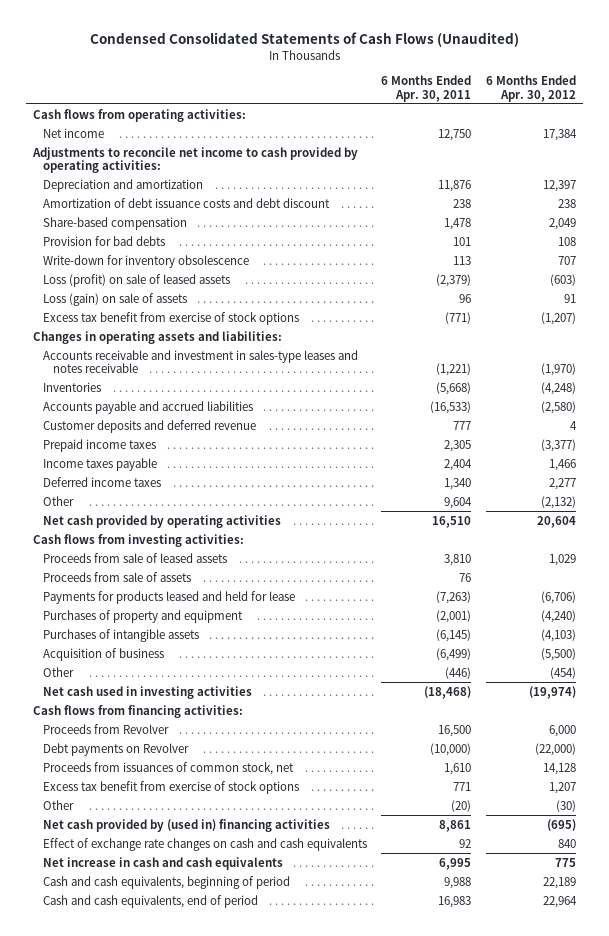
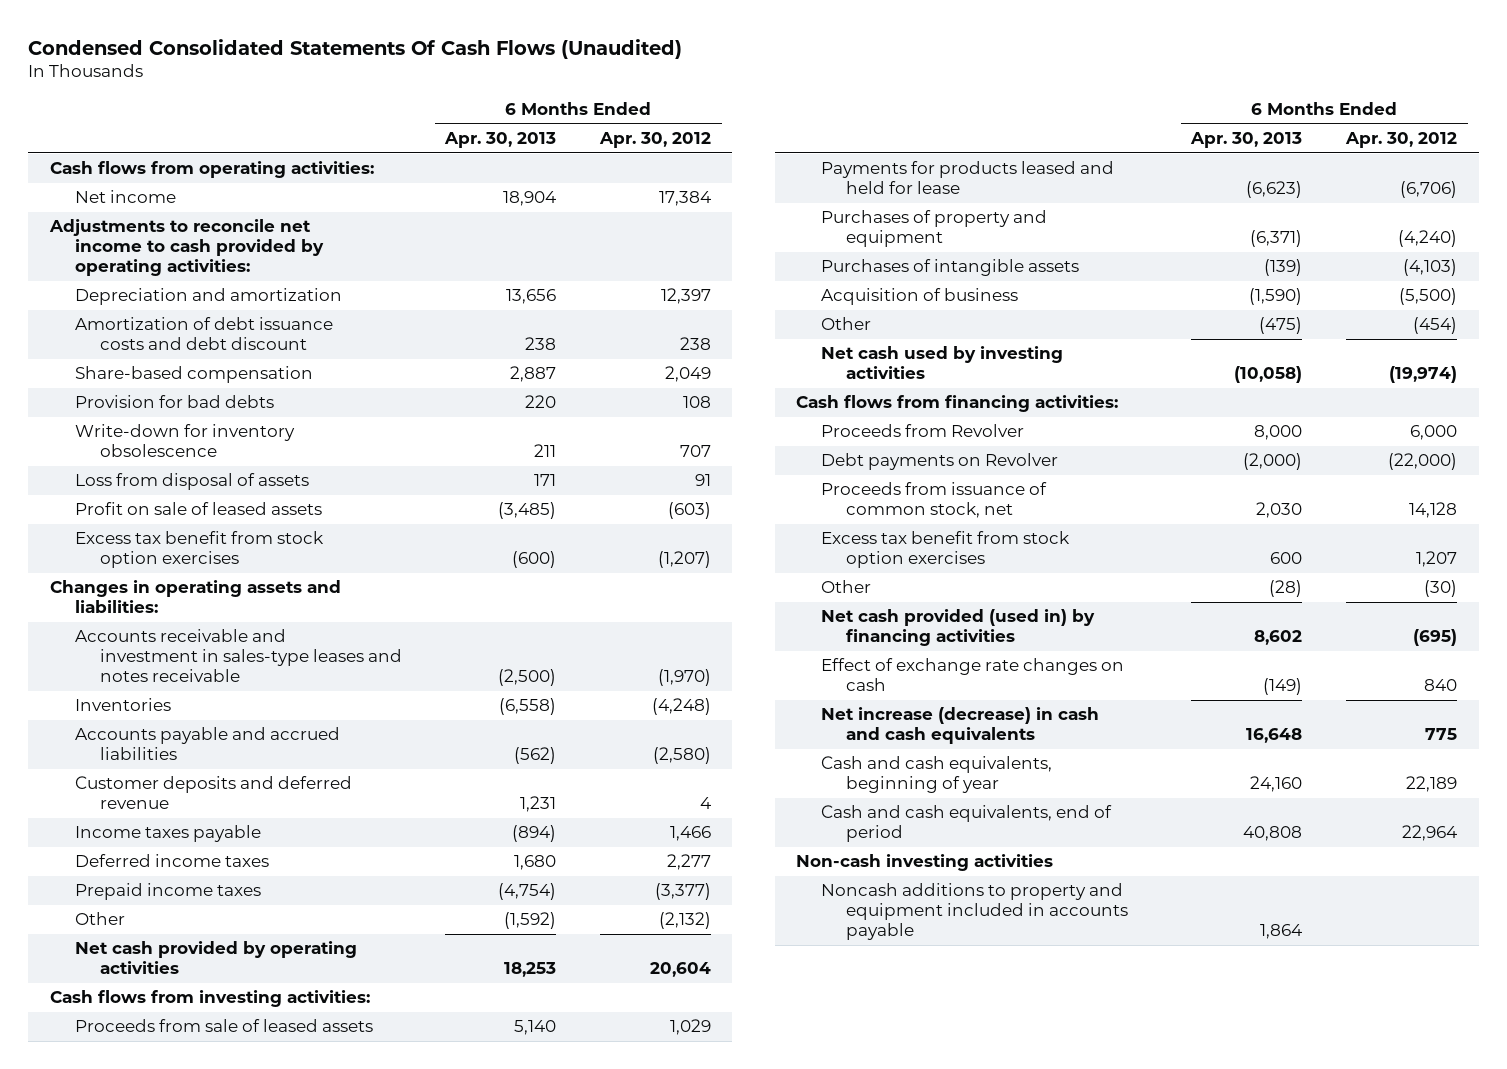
- Condensed Consolidated Statements of Cash Flows (Unaudited)
+ Condensed Consolidated Statements Of Cash Flows (Unaudited)
- | 6 Months Ended Apr. 30, 2011 | 6 Months Ended Apr. 30, 2012
+ | 6 Months Ended Apr. 30, 2013 | 6 Months Ended Apr. 30, 2012
- Loss (profit) on sale of leased assets | (2,379) | (603)
- Loss (gain) on sale of assets | 96 | 91
- Excess tax benefit from exercise of stock options | (771) | (1,207)
+ Loss from disposal of assets | 171 | 91
+ Profit on sale of leased assets | (3,485) | (603)
+ Excess tax benefit from stock option exercises | (600) | (1,207)
moved down: Prepaid income taxes | (4,754) | (3,377)
- Proceeds from sale of assets | 76 |
- Net cash used in investing activities | (18,468) | (19,974)
+ Net cash used by investing activities | (10,058) | (19,974)
- Proceeds from issuances of common stock, net | 1,610 | 14,128
- Excess tax benefit from exercise of stock options | 771 | 1,207
+ Proceeds from issuance of common stock, net | 2,030 | 14,128
+ Excess tax benefit from stock option exercises | 600 | 1,207
- Net cash provided by (used in) financing activities | 8,861 | (695)
- Effect of exchange rate changes on cash and cash equivalents | 92 | 840
- Net increase in cash and cash equivalents | 6,995 | 775
- Cash and cash equivalents, beginning of period | 9,988 | 22,189
+ Net cash provided (used in) by financing activities | 8,602 | (695)
+ Effect of exchange rate changes on cash | (149) | 840
+ Net increase (decrease) in cash and cash equivalents | 16,648 | 775
+ Cash and cash equivalents, beginning of year | 24,160 | 22,189
+ Non-cash investing activities
+ Noncash additions to property and equipment included in accounts payable | 1,864 |

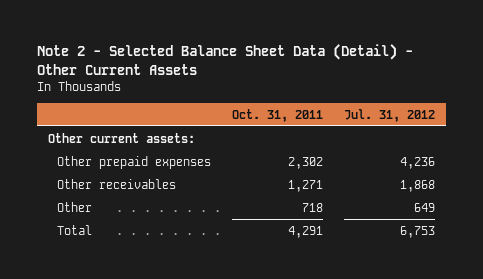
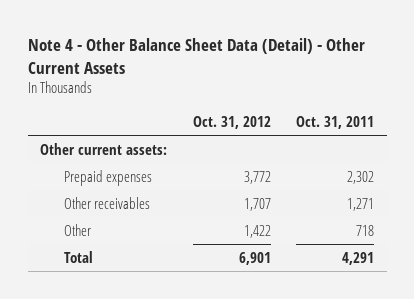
- Note 2 - Selected Balance Sheet Data (Detail) - Other Current Assets
+ Note 4 - Other Balance Sheet Data (Detail) - Other Current Assets
- | Oct. 31, 2011 | Jul. 31, 2012
+ | Oct. 31, 2012 | Oct. 31, 2011
- Other prepaid expenses | 2,302 | 4,236
+ Prepaid expenses | 3,772 | 2,302

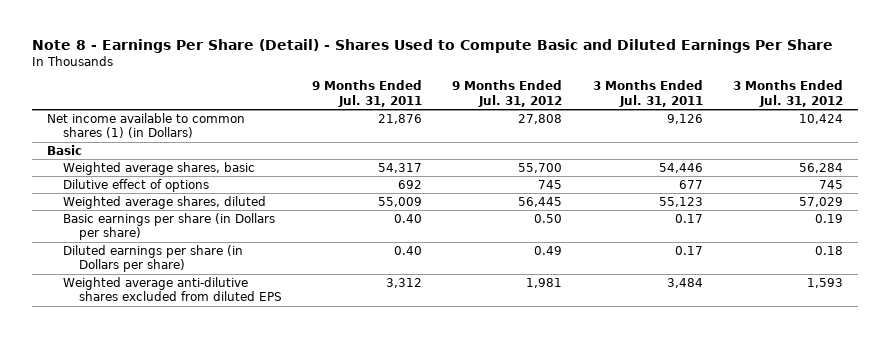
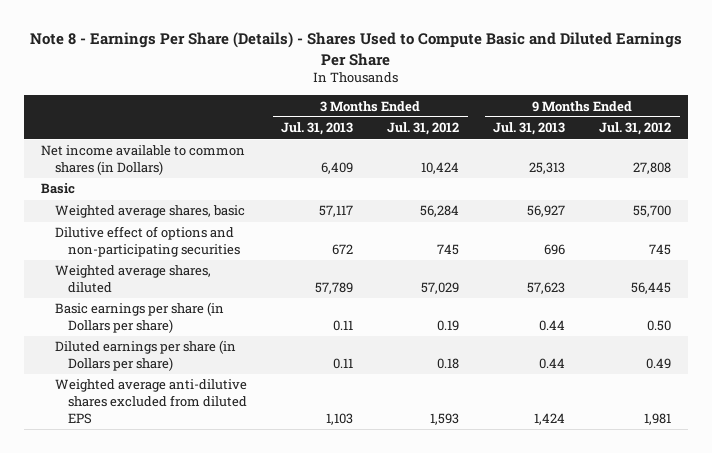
- Note 8 - Earnings Per Share (Detail) - Shares Used to Compute Basic and Diluted Earnings Per Share
+ Note 8 - Earnings Per Share (Details) - Shares Used to Compute Basic and Diluted Earnings Per Share
- | 9 Months Ended Jul. 31, 2011 | 9 Months Ended Jul. 31, 2012 | 3 Months Ended Jul. 31, 2011 | 3 Months Ended Jul. 31, 2012
+ | 3 Months Ended Jul. 31, 2013 | 3 Months Ended Jul. 31, 2012 | 9 Months Ended Jul. 31, 2013 | 9 Months Ended Jul. 31, 2012
- Net income available to common shares (1) (in Dollars) | 21,876 | 27,808 | 9,126 | 10,424
+ Net income available to common shares (in Dollars) | 6,409 | 10,424 | 25,313 | 27,808
- Dilutive effect of options | 692 | 745 | 677 | 745
+ Dilutive effect of options and non-participating securities | 672 | 745 | 696 | 745

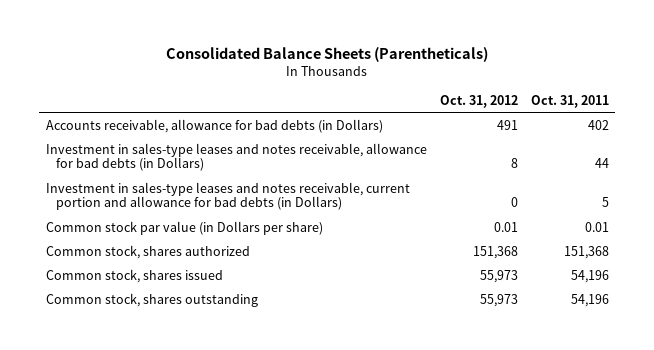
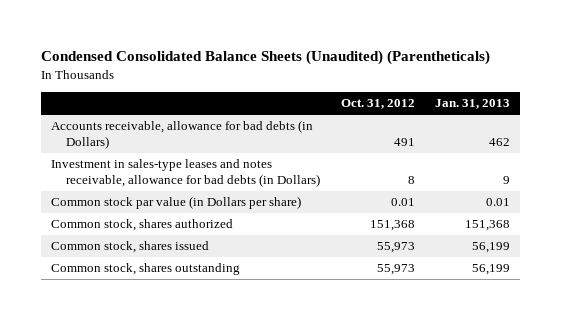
- Consolidated Balance Sheets (Parentheticals)
+ Condensed Consolidated Balance Sheets (Unaudited) (Parentheticals)
- | Oct. 31, 2012 | Oct. 31, 2011
+ | Oct. 31, 2012 | Jan. 31, 2013
- Investment in sales-type leases and notes receivable, current portion and allowance for bad debts (in Dollars) | 0 | 5

